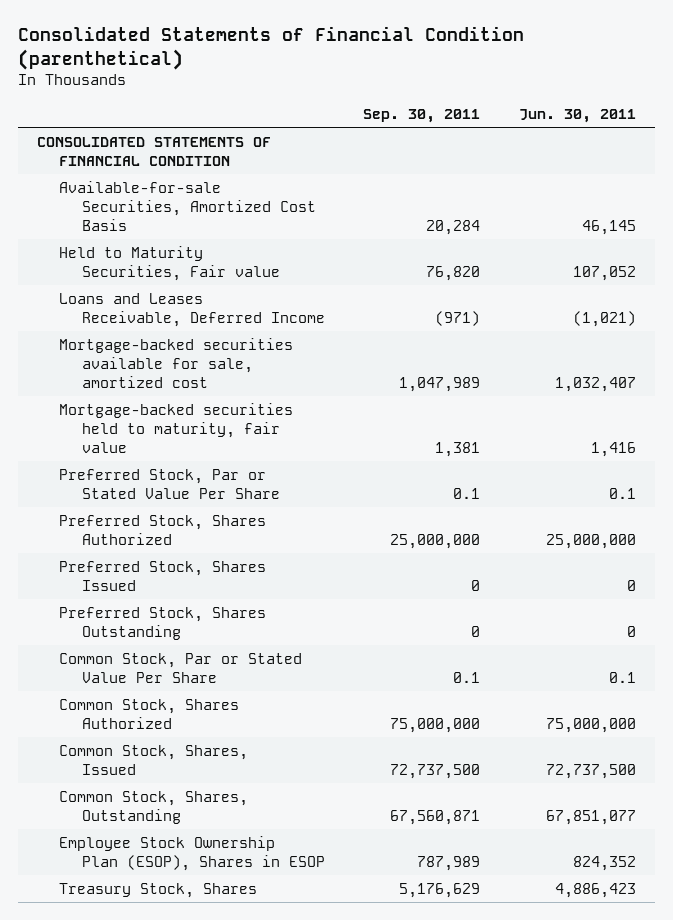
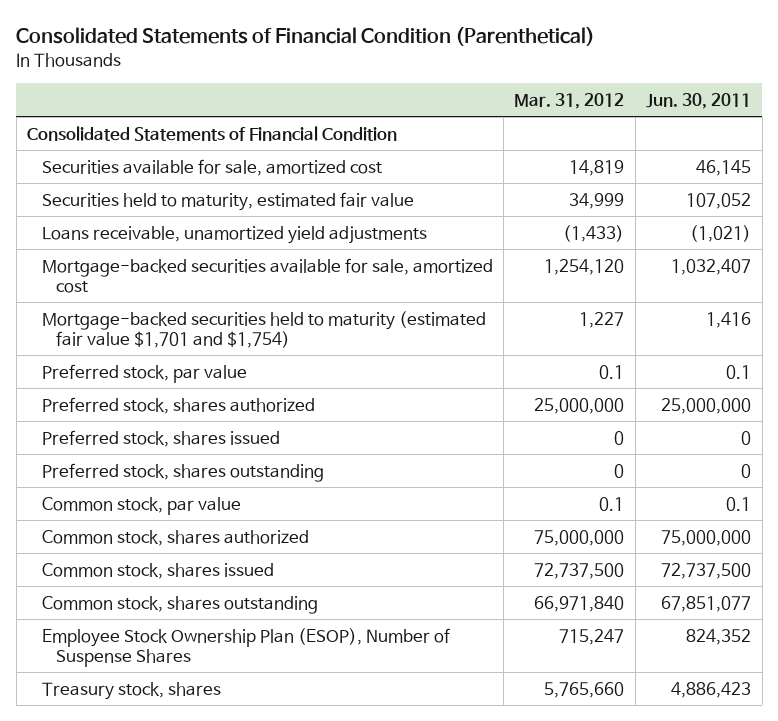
- Consolidated Statements of Financial Condition (parenthetical)
+ Consolidated Statements of Financial Condition (Parenthetical)
- | Sep. 30, 2011 | Jun. 30, 2011
+ | Mar. 31, 2012 | Jun. 30, 2011
- CONSOLIDATED STATEMENTS OF FINANCIAL CONDITION
- Available-for-sale Securities, Amortized Cost Basis | 20,284 | 46,145
- Held to Maturity Securities, Fair value | 76,820 | 107,052
- Loans and Leases Receivable, Deferred Income | (971) | (1,021)
+ Consolidated Statements of Financial Condition
+ Securities available for sale, amortized cost | 14,819 | 46,145
+ Securities held to maturity, estimated fair value | 34,999 | 107,052
+ Loans receivable, unamortized yield adjustments | (1,433) | (1,021)
- Mortgage-backed securities held to maturity, fair value | 1,381 | 1,416
- Preferred Stock, Par or Stated Value Per Share | 0.1 | 0.1
- Preferred Stock, Shares Authorized | 25,000,000 | 25,000,000
- Preferred Stock, Shares Issued | 0 | 0
- Preferred Stock, Shares Outstanding | 0 | 0
- Common Stock, Par or Stated Value Per Share | 0.1 | 0.1
- Common Stock, Shares Authorized | 75,000,000 | 75,000,000
- Common Stock, Shares, Issued | 72,737,500 | 72,737,500
- Common Stock, Shares, Outstanding | 67,560,871 | 67,851,077
- Employee Stock Ownership Plan (ESOP), Shares in ESOP | 787,989 | 824,352
- Treasury Stock, Shares | 5,176,629 | 4,886,423
+ Mortgage-backed securities held to maturity (estimated fair value $1,701 and $1,754) | 1,227 | 1,416
+ Preferred stock, par value | 0.1 | 0.1
+ Preferred stock, shares authorized | 25,000,000 | 25,000,000
+ Preferred stock, shares issued | 0 | 0
+ Preferred stock, shares outstanding | 0 | 0
+ Common stock, par value | 0.1 | 0.1
+ Common stock, shares authorized | 75,000,000 | 75,000,000
+ Common stock, shares issued | 72,737,500 | 72,737,500
+ Common stock, shares outstanding | 66,971,840 | 67,851,077
+ Employee Stock Ownership Plan (ESOP), Number of Suspense Shares | 715,247 | 824,352
+ Treasury stock, shares | 5,765,660 | 4,886,423

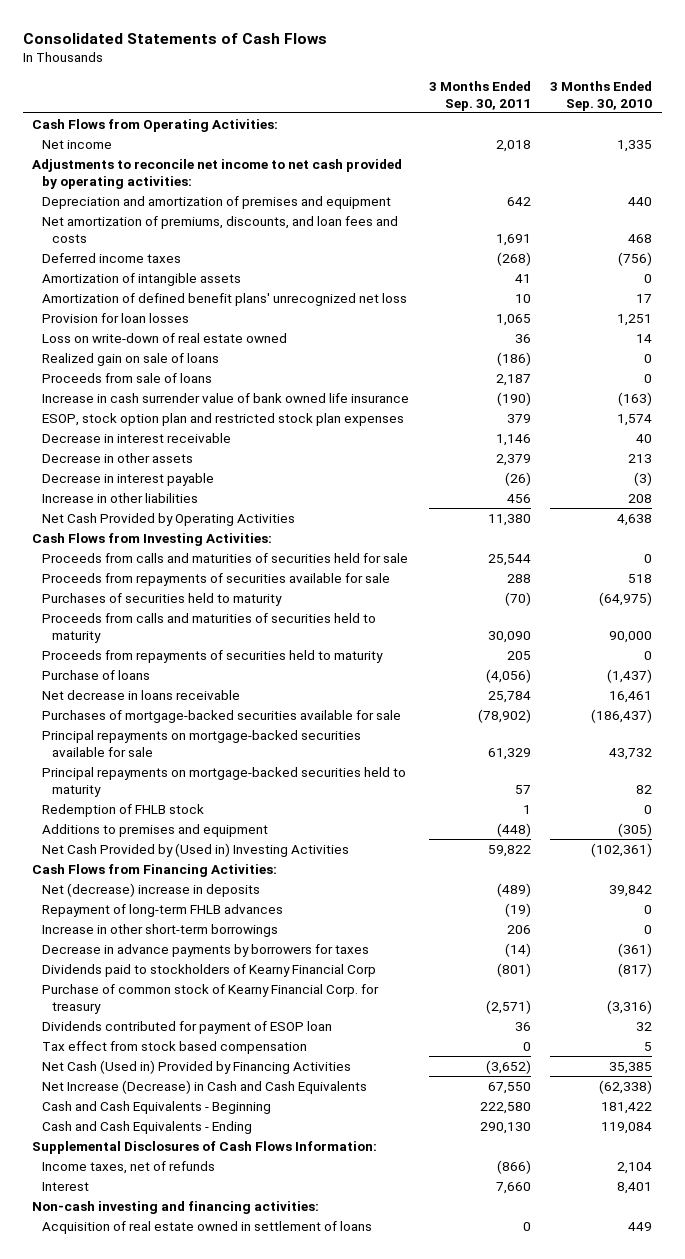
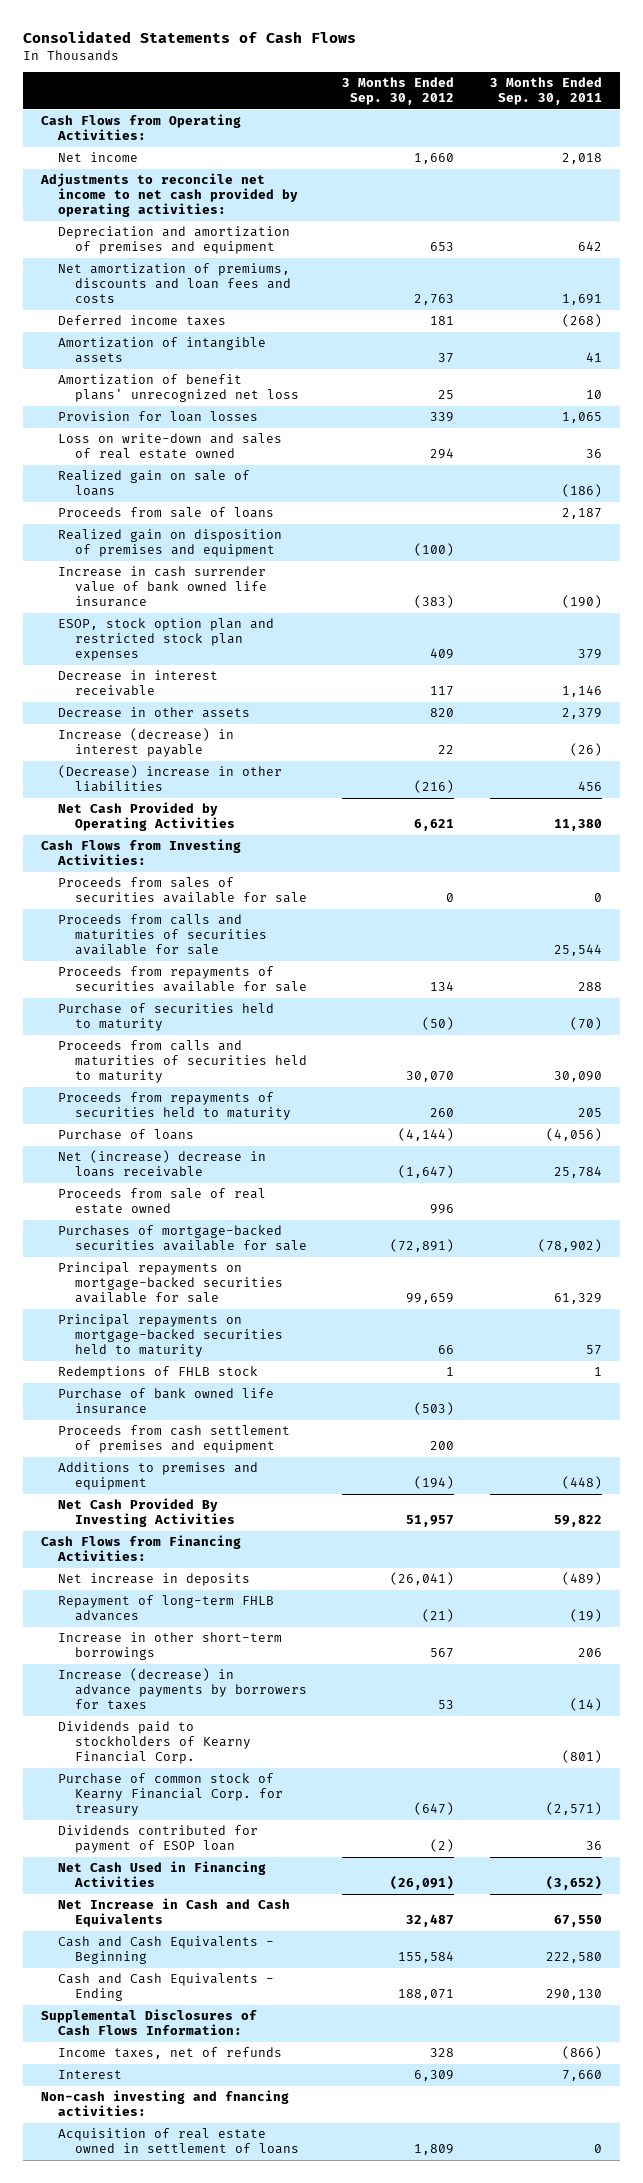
- | 3 Months Ended Sep. 30, 2011 | 3 Months Ended Sep. 30, 2010
+ | 3 Months Ended Sep. 30, 2012 | 3 Months Ended Sep. 30, 2011
- Net amortization of premiums, discounts, and loan fees and costs | 1,691 | 468
+ Net amortization of premiums, discounts and loan fees and costs | 2,763 | 1,691
- Amortization of defined benefit plans' unrecognized net loss | 10 | 17
+ Amortization of benefit plans' unrecognized net loss | 25 | 10
- Loss on write-down of real estate owned | 36 | 14
+ Loss on write-down and sales of real estate owned | 294 | 36
+ Realized gain on disposition of premises and equipment | (100) |
- Decrease in interest payable | (26) | (3)
- Increase in other liabilities | 456 | 208
+ Increase (decrease) in interest payable | 22 | (26)
+ (Decrease) increase in other liabilities | (216) | 456
- Proceeds from calls and maturities of securities held for sale | 25,544 | 0
+ Proceeds from sales of securities available for sale | 0 | 0
+ Proceeds from calls and maturities of securities available for sale | | 25,544
- Purchases of securities held to maturity | (70) | (64,975)
+ Purchase of securities held to maturity | (50) | (70)
- Net decrease in loans receivable | 25,784 | 16,461
+ Net (increase) decrease in loans receivable | (1,647) | 25,784
+ Proceeds from sale of real estate owned | 996 |
- Redemption of FHLB stock | 1 | 0
+ Redemptions of FHLB stock | 1 | 1
+ Purchase of bank owned life insurance | (503) |
+ Proceeds from cash settlement of premises and equipment | 200 |
- Net Cash Provided by (Used in) Investing Activities | 59,822 | (102,361)
+ Net Cash Provided By Investing Activities | 51,957 | 59,822
- Net (decrease) increase in deposits | (489) | 39,842
+ Net increase in deposits | (26,041) | (489)
- Decrease in advance payments by borrowers for taxes | (14) | (361)
- Dividends paid to stockholders of Kearny Financial Corp | (801) | (817)
+ Increase (decrease) in advance payments by borrowers for taxes | 53 | (14)
+ Dividends paid to stockholders of Kearny Financial Corp. | | (801)
- Tax effect from stock based compensation | 0 | 5
- Net Cash (Used in) Provided by Financing Activities | (3,652) | 35,385
- Net Increase (Decrease) in Cash and Cash Equivalents | 67,550 | (62,338)
+ Net Cash Used in Financing Activities | (26,091) | (3,652)
+ Net Increase in Cash and Cash Equivalents | 32,487 | 67,550
- Non-cash investing and financing activities:
+ Non-cash investing and fnancing activities:

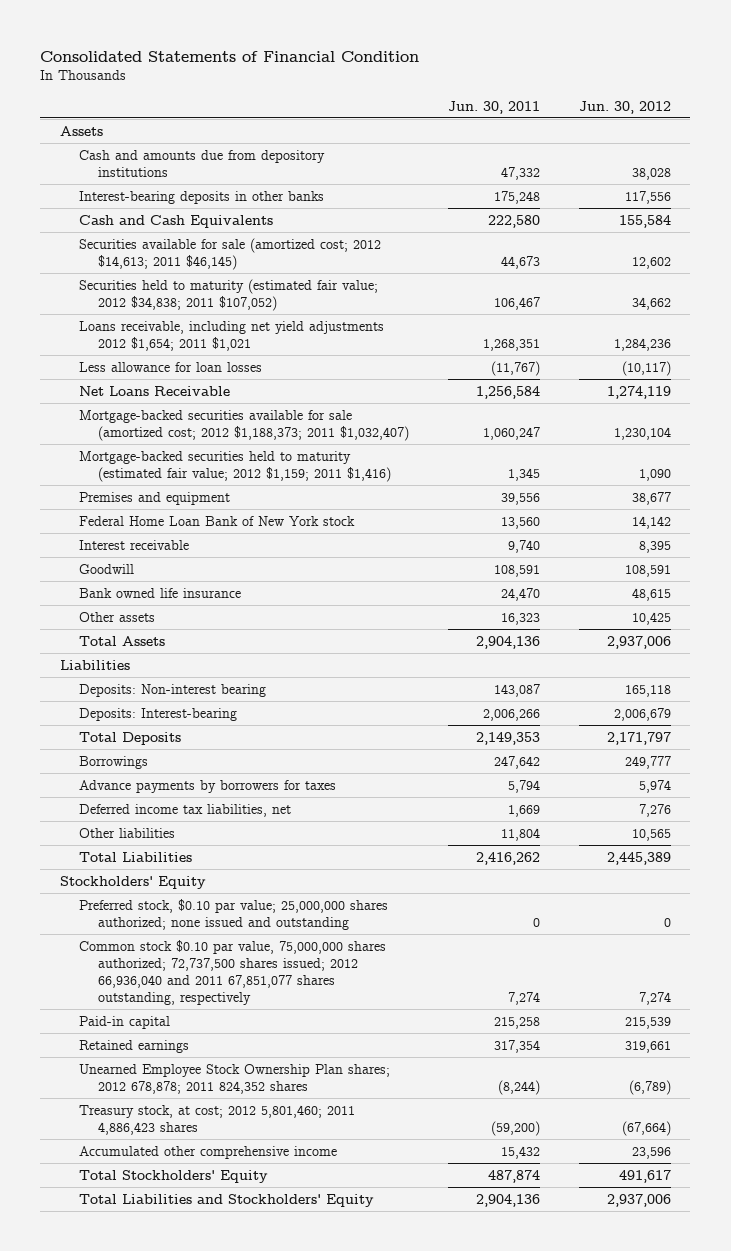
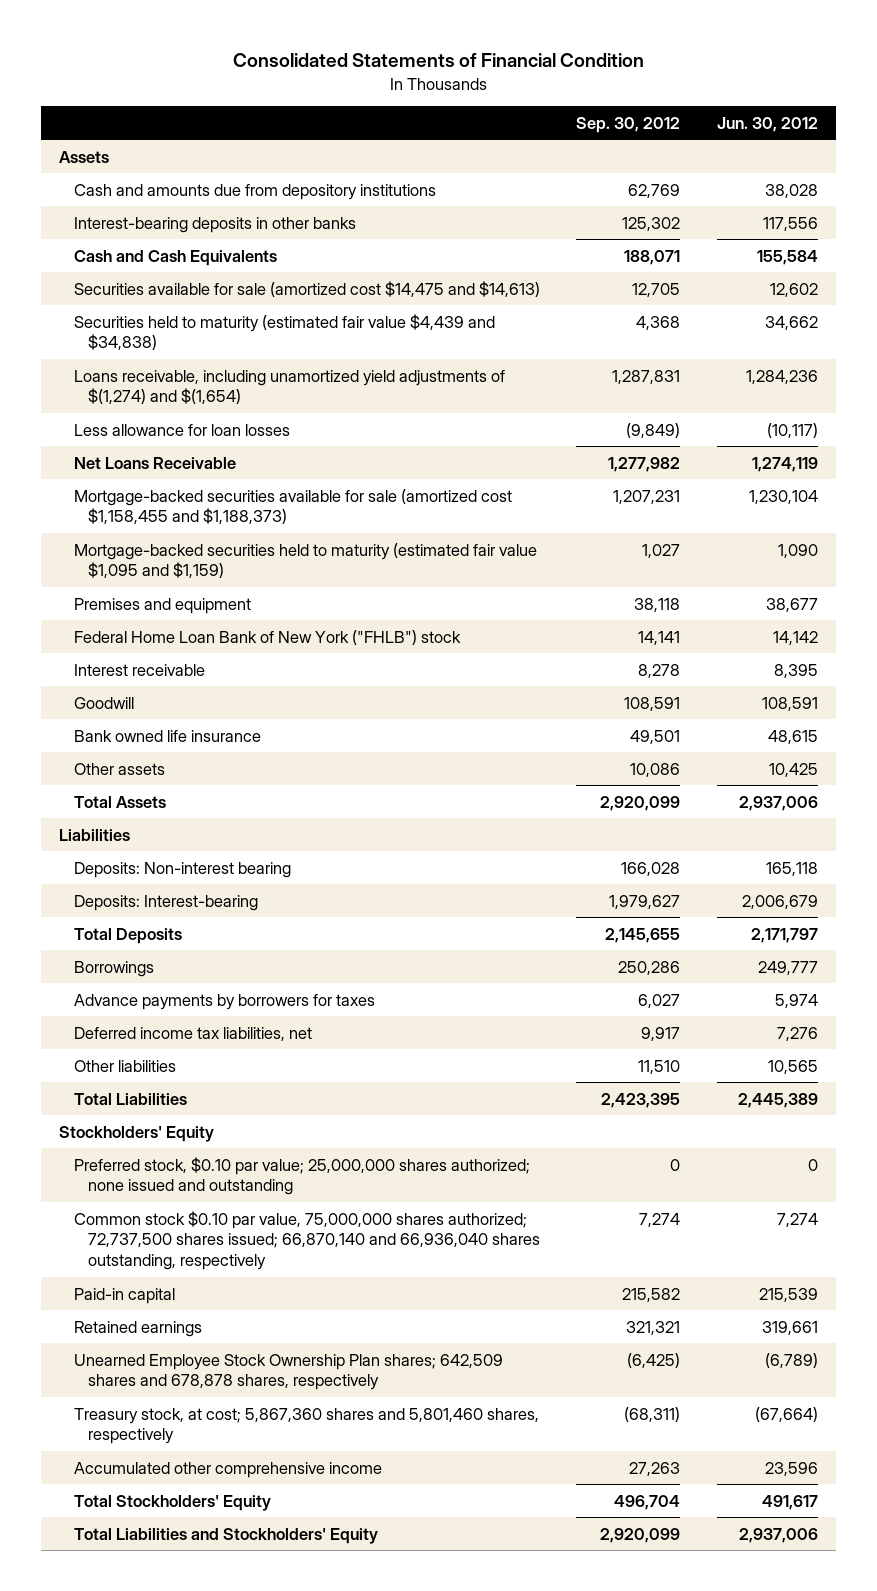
- | Jun. 30, 2011 | Jun. 30, 2012
+ | Sep. 30, 2012 | Jun. 30, 2012
- Securities available for sale (amortized cost; 2012 $14,613; 2011 $46,145) | 44,673 | 12,602
- Securities held to maturity (estimated fair value; 2012 $34,838; 2011 $107,052) | 106,467 | 34,662
- Loans receivable, including net yield adjustments 2012 $1,654; 2011 $1,021 | 1,268,351 | 1,284,236
+ Securities available for sale (amortized cost $14,475 and $14,613) | 12,705 | 12,602
+ Securities held to maturity (estimated fair value $4,439 and $34,838) | 4,368 | 34,662
+ Loans receivable, including unamortized yield adjustments of $(1,274) and $(1,654) | 1,287,831 | 1,284,236
- Mortgage-backed securities available for sale (amortized cost; 2012 $1,188,373; 2011 $1,032,407) | 1,060,247 | 1,230,104
- Mortgage-backed securities held to maturity (estimated fair value; 2012 $1,159; 2011 $1,416) | 1,345 | 1,090
+ Mortgage-backed securities available for sale (amortized cost $1,158,455 and $1,188,373) | 1,207,231 | 1,230,104
+ Mortgage-backed securities held to maturity (estimated fair value $1,095 and $1,159) | 1,027 | 1,090
- Federal Home Loan Bank of New York stock | 13,560 | 14,142
+ Federal Home Loan Bank of New York ("FHLB") stock | 14,141 | 14,142
- Common stock $0.10 par value, 75,000,000 shares authorized; 72,737,500 shares issued; 2012 66,936,040 and 2011 67,851,077 shares outstanding, respectively | 7,274 | 7,274
+ Common stock $0.10 par value, 75,000,000 shares authorized; 72,737,500 shares issued; 66,870,140 and 66,936,040 shares outstanding, respectively | 7,274 | 7,274
- Unearned Employee Stock Ownership Plan shares; 2012 678,878; 2011 824,352 shares | (8,244) | (6,789)
- Treasury stock, at cost; 2012 5,801,460; 2011 4,886,423 shares | (59,200) | (67,664)
+ Unearned Employee Stock Ownership Plan shares; 642,509 shares and 678,878 shares, respectively | (6,425) | (6,789)
+ Treasury stock, at cost; 5,867,360 shares and 5,801,460 shares, respectively | (68,311) | (67,664)

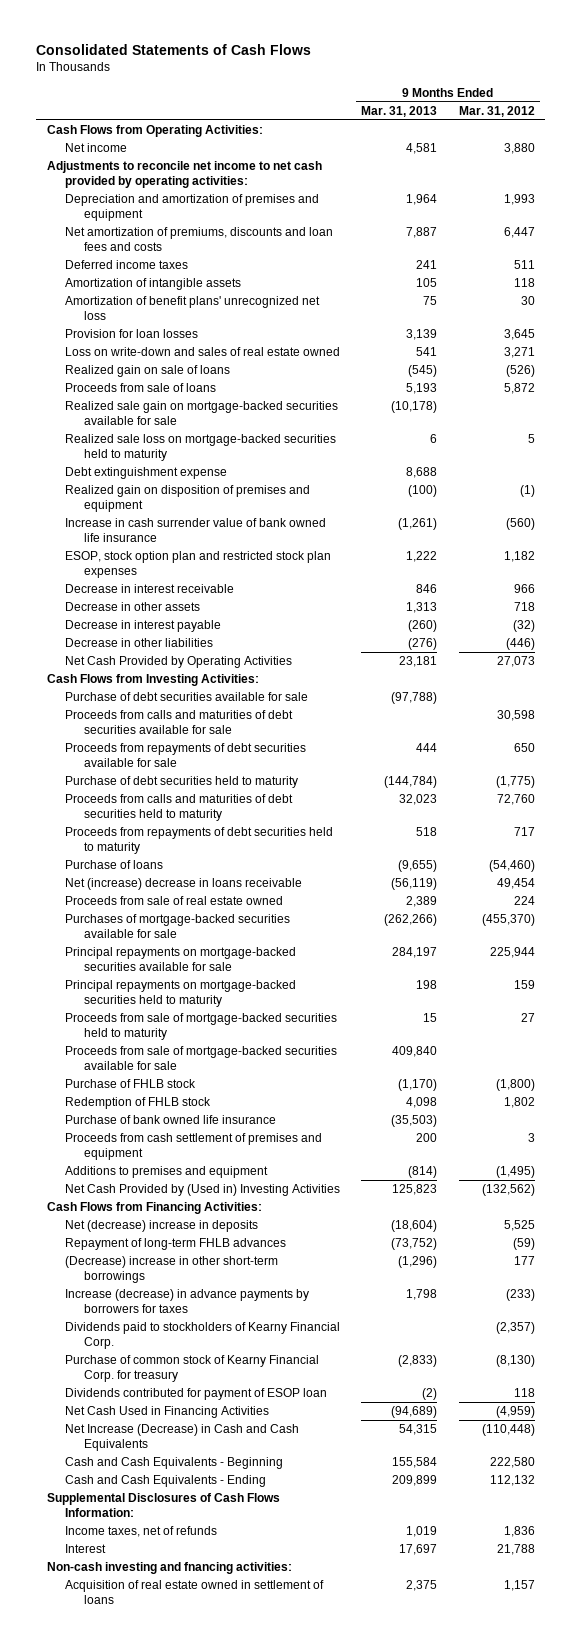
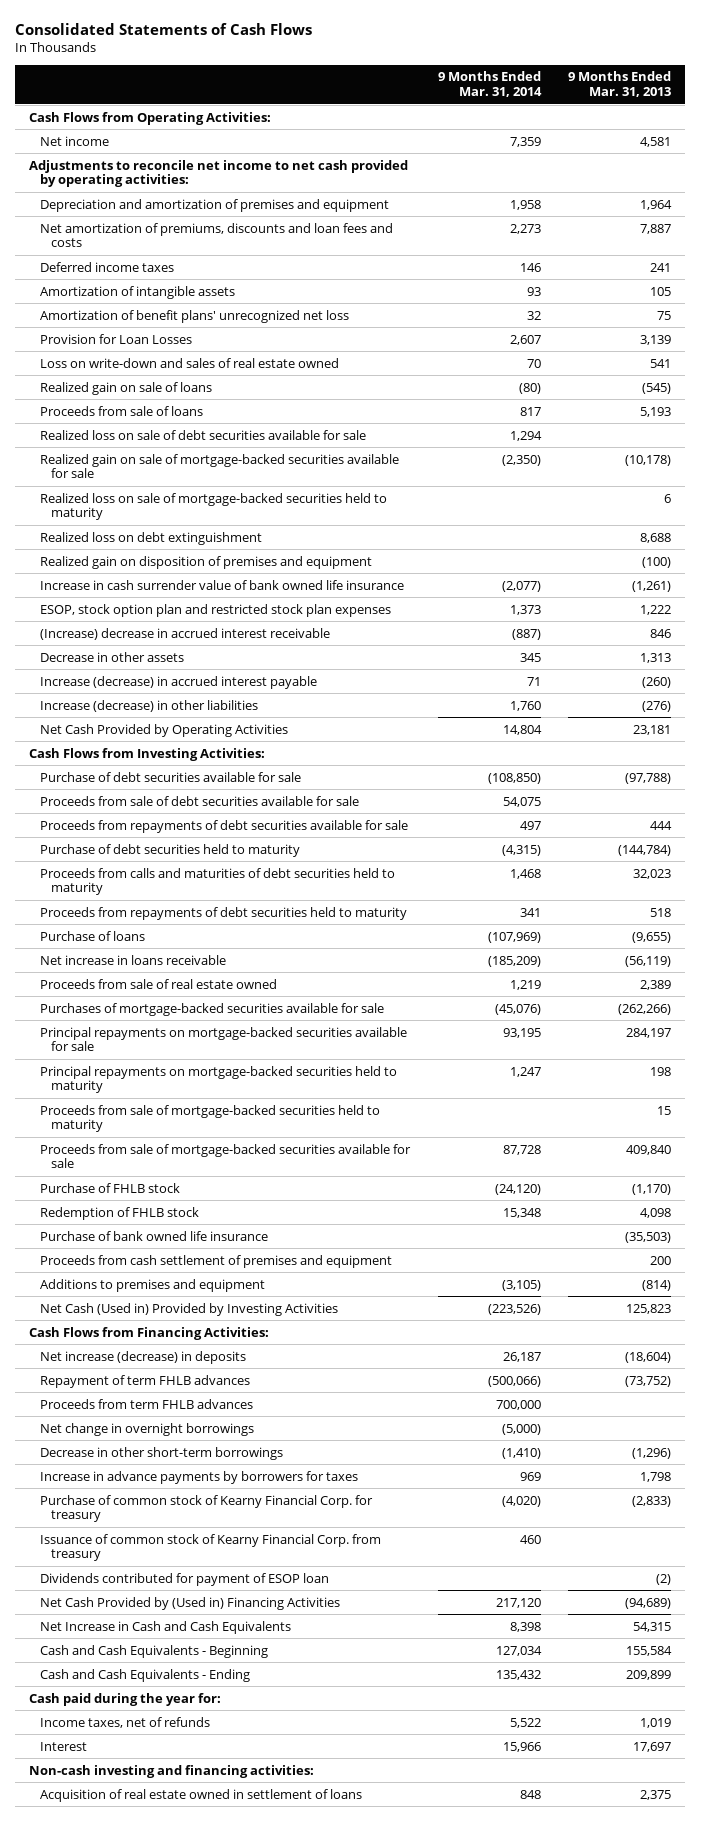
- | 9 Months Ended Mar. 31, 2013 | 9 Months Ended Mar. 31, 2012
+ | 9 Months Ended Mar. 31, 2014 | 9 Months Ended Mar. 31, 2013
- Provision for loan losses | 3,139 | 3,645
+ Provision for Loan Losses | 2,607 | 3,139
- Realized sale gain on mortgage-backed securities available for sale | (10,178) |
- Realized sale loss on mortgage-backed securities held to maturity | 6 | 5
- Debt extinguishment expense | 8,688 |
+ Realized loss on sale of debt securities available for sale | 1,294 |
+ Realized gain on sale of mortgage-backed securities available for sale | (2,350) | (10,178)
+ Realized loss on sale of mortgage-backed securities held to maturity | | 6
+ Realized loss on debt extinguishment | | 8,688
- Decrease in interest receivable | 846 | 966
+ (Increase) decrease in accrued interest receivable | (887) | 846
- Decrease in interest payable | (260) | (32)
- Decrease in other liabilities | (276) | (446)
+ Increase (decrease) in accrued interest payable | 71 | (260)
+ Increase (decrease) in other liabilities | 1,760 | (276)
- Proceeds from calls and maturities of debt securities available for sale | | 30,598
+ Proceeds from sale of debt securities available for sale | 54,075 |
- Net (increase) decrease in loans receivable | (56,119) | 49,454
+ Net increase in loans receivable | (185,209) | (56,119)
- Net Cash Provided by (Used in) Investing Activities | 125,823 | (132,562)
+ Net Cash (Used in) Provided by Investing Activities | (223,526) | 125,823
- Net (decrease) increase in deposits | (18,604) | 5,525
- Repayment of long-term FHLB advances | (73,752) | (59)
- (Decrease) increase in other short-term borrowings | (1,296) | 177
- Increase (decrease) in advance payments by borrowers for taxes | 1,798 | (233)
- Dividends paid to stockholders of Kearny Financial Corp. | | (2,357)
+ Net increase (decrease) in deposits | 26,187 | (18,604)
+ Repayment of term FHLB advances | (500,066) | (73,752)
+ Proceeds from term FHLB advances | 700,000 |
+ Net change in overnight borrowings | (5,000) |
+ Decrease in other short-term borrowings | (1,410) | (1,296)
+ Increase in advance payments by borrowers for taxes | 969 | 1,798
+ Issuance of common stock of Kearny Financial Corp. from treasury | 460 |
- Net Cash Used in Financing Activities | (94,689) | (4,959)
- Net Increase (Decrease) in Cash and Cash Equivalents | 54,315 | (110,448)
+ Net Cash Provided by (Used in) Financing Activities | 217,120 | (94,689)
+ Net Increase in Cash and Cash Equivalents | 8,398 | 54,315
- Supplemental Disclosures of Cash Flows Information:
+ Cash paid during the year for:
- Non-cash investing and fnancing activities:
+ Non-cash investing and financing activities:

